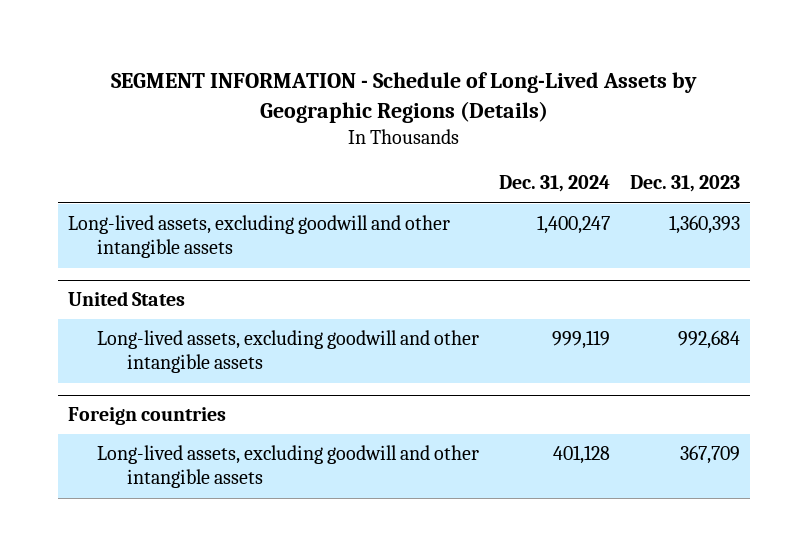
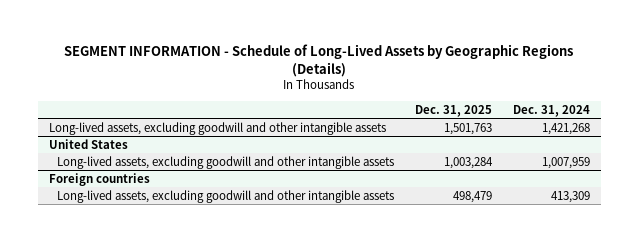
- | Dec. 31, 2024 | Dec. 31, 2023
+ | Dec. 31, 2025 | Dec. 31, 2024
- Long-lived assets, excluding goodwill and other intangible assets | 1,400,247 | 1,360,393
+ Long-lived assets, excluding goodwill and other intangible assets | 1,501,763 | 1,421,268
@ United States
- Long-lived assets, excluding goodwill and other intangible assets | 999,119 | 992,684
+ Long-lived assets, excluding goodwill and other intangible assets | 1,003,284 | 1,007,959
@ Foreign countries
- Long-lived assets, excluding goodwill and other intangible assets | 401,128 | 367,709
+ Long-lived assets, excluding goodwill and other intangible assets | 498,479 | 413,309

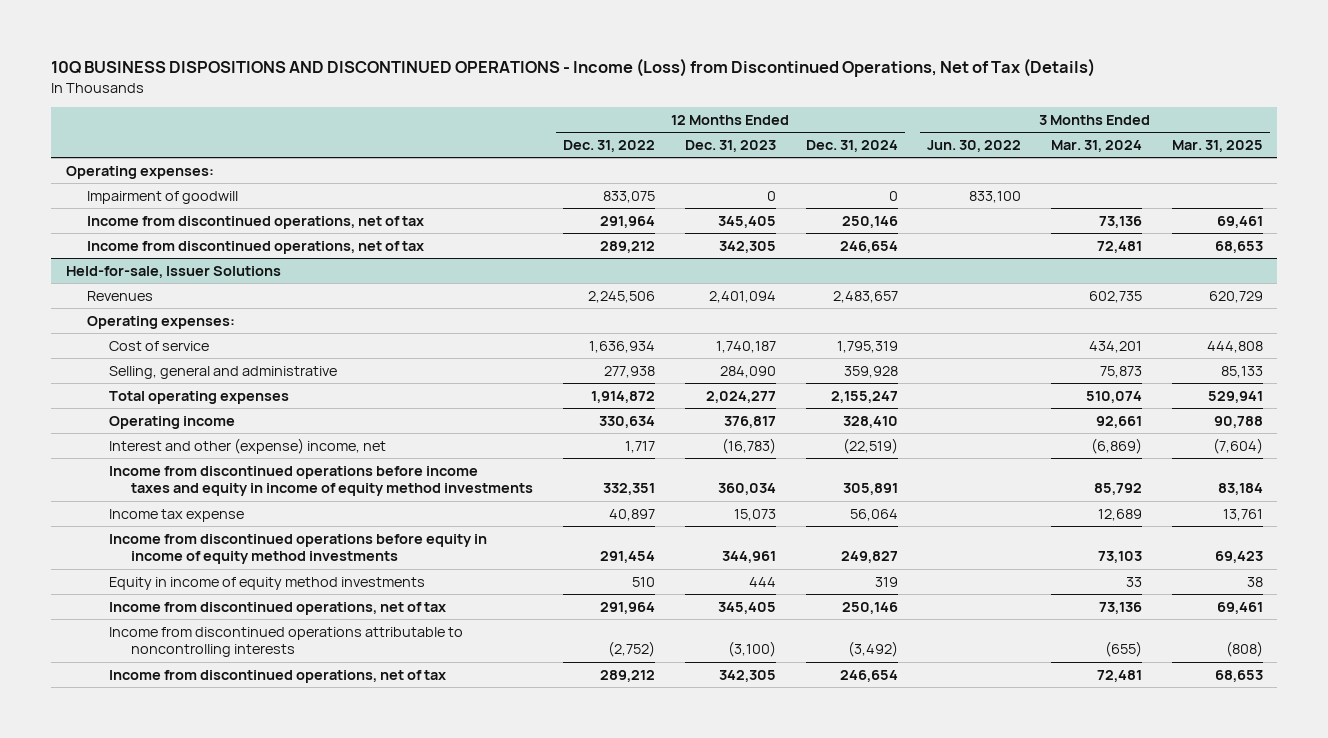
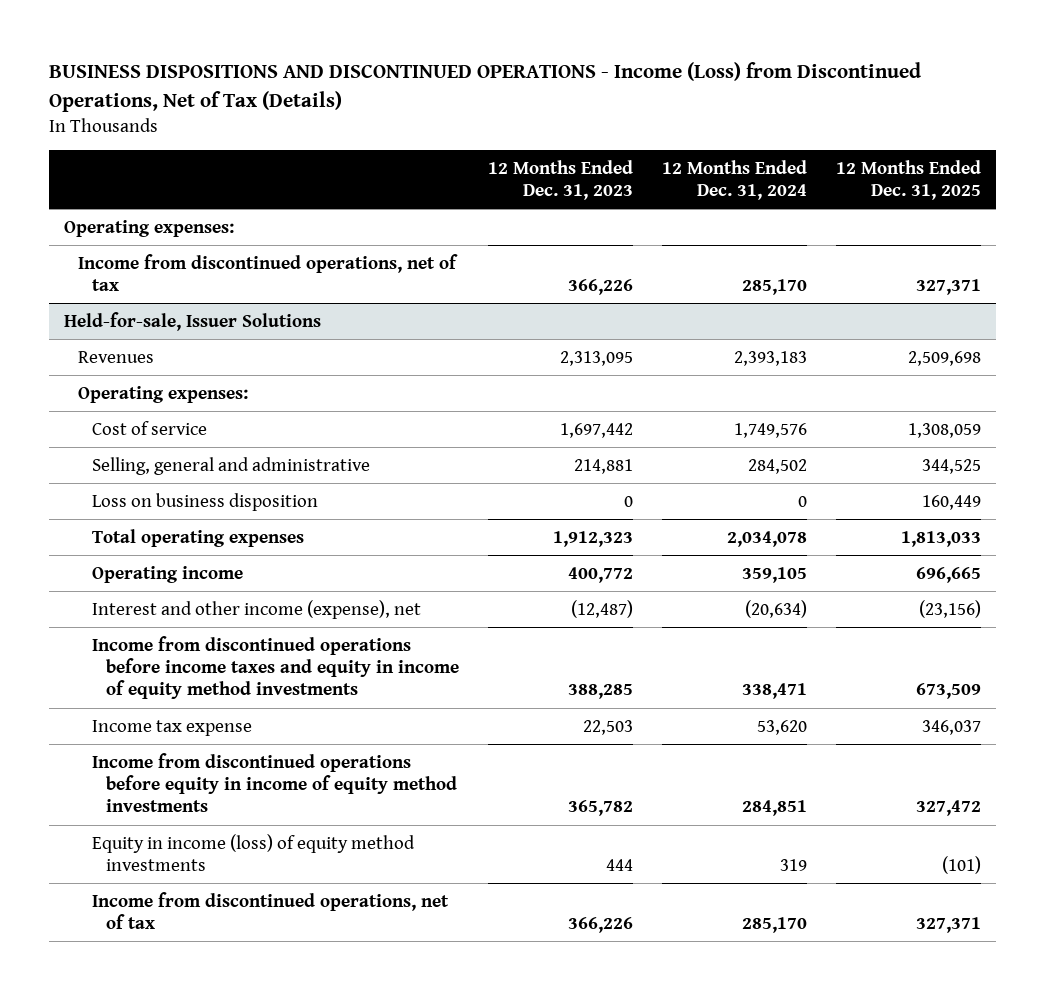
- 10Q BUSINESS DISPOSITIONS AND DISCONTINUED OPERATIONS - Income (Loss) from Discontinued Operations, Net of Tax (Details)
+ BUSINESS DISPOSITIONS AND DISCONTINUED OPERATIONS - Income (Loss) from Discontinued Operations, Net of Tax (Details)
- | 12 Months Ended Dec. 31, 2022 | 12 Months Ended Dec. 31, 2023 | 12 Months Ended Dec. 31, 2024 | 3 Months Ended Jun. 30, 2022 | 3 Months Ended Mar. 31, 2024 | 3 Months Ended Mar. 31, 2025
+ | 12 Months Ended Dec. 31, 2023 | 12 Months Ended Dec. 31, 2024 | 12 Months Ended Dec. 31, 2025
- Impairment of goodwill | 833,075 | 0 | 0 | 833,100 | |
- Income from discontinued operations, net of tax | 291,964 | 345,405 | 250,146 | | 73,136 | 69,461
- Income from discontinued operations, net of tax | 289,212 | 342,305 | 246,654 | | 72,481 | 68,653
+ Income from discontinued operations, net of tax | 366,226 | 285,170 | 327,371
@ Held-for-sale, Issuer Solutions
- Revenues | 2,245,506 | 2,401,094 | 2,483,657 | | 602,735 | 620,729
+ Revenues | 2,313,095 | 2,393,183 | 2,509,698
- Cost of service | 1,636,934 | 1,740,187 | 1,795,319 | | 434,201 | 444,808
- Selling, general and administrative | 277,938 | 284,090 | 359,928 | | 75,873 | 85,133
- Total operating expenses | 1,914,872 | 2,024,277 | 2,155,247 | | 510,074 | 529,941
- Operating income | 330,634 | 376,817 | 328,410 | | 92,661 | 90,788
- Interest and other (expense) income, net | 1,717 | (16,783) | (22,519) | | (6,869) | (7,604)
- Income from discontinued operations before income taxes and equity in income of equity method investments | 332,351 | 360,034 | 305,891 | | 85,792 | 83,184
- Income tax expense | 40,897 | 15,073 | 56,064 | | 12,689 | 13,761
- Income from discontinued operations before equity in income of equity method investments | 291,454 | 344,961 | 249,827 | | 73,103 | 69,423
- Equity in income of equity method investments | 510 | 444 | 319 | | 33 | 38
- Income from discontinued operations, net of tax | 291,964 | 345,405 | 250,146 | | 73,136 | 69,461
- Income from discontinued operations attributable to noncontrolling interests | (2,752) | (3,100) | (3,492) | | (655) | (808)
- Income from discontinued operations, net of tax | 289,212 | 342,305 | 246,654 | | 72,481 | 68,653
+ Cost of service | 1,697,442 | 1,749,576 | 1,308,059
+ Selling, general and administrative | 214,881 | 284,502 | 344,525
+ Loss on business disposition | 0 | 0 | 160,449
+ Total operating expenses | 1,912,323 | 2,034,078 | 1,813,033
+ Operating income | 400,772 | 359,105 | 696,665
+ Interest and other income (expense), net | (12,487) | (20,634) | (23,156)
+ Income from discontinued operations before income taxes and equity in income of equity method investments | 388,285 | 338,471 | 673,509
+ Income tax expense | 22,503 | 53,620 | 346,037
+ Income from discontinued operations before equity in income of equity method investments | 365,782 | 284,851 | 327,472
+ Equity in income (loss) of equity method investments | 444 | 319 | (101)
+ Income from discontinued operations, net of tax | 366,226 | 285,170 | 327,371

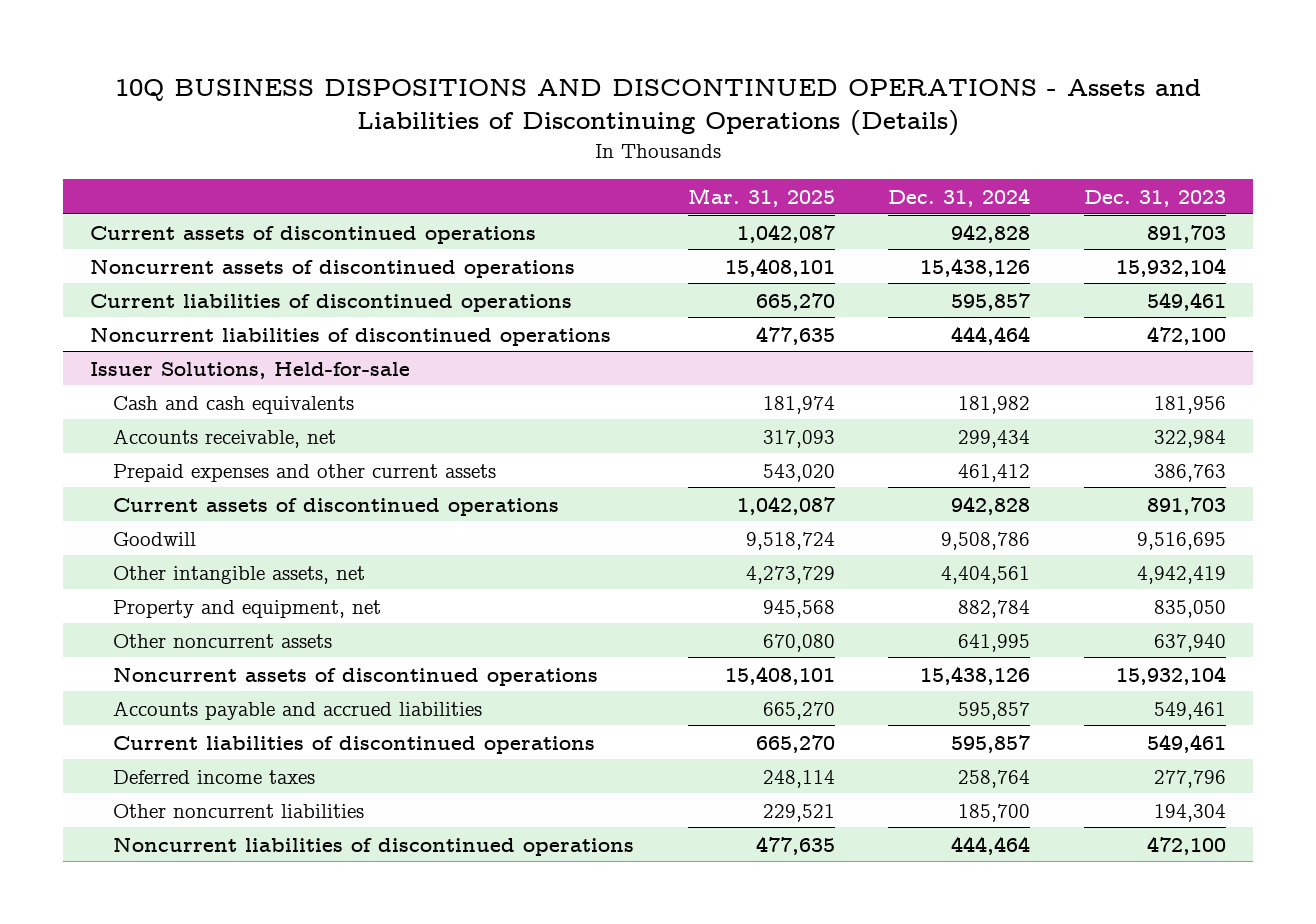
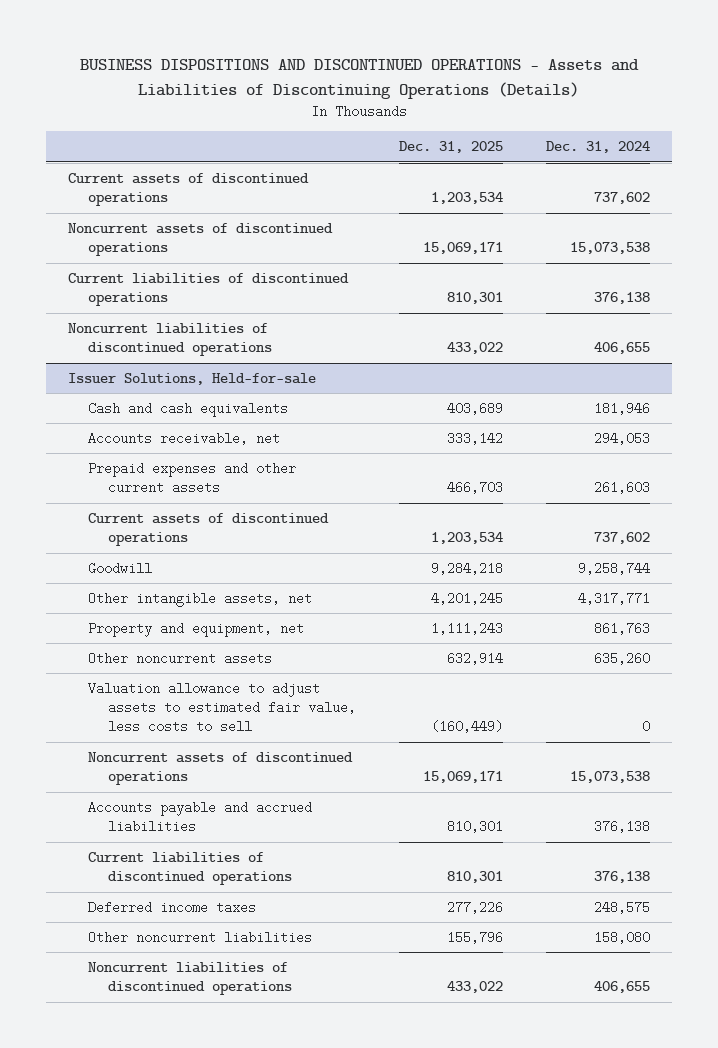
- 10Q BUSINESS DISPOSITIONS AND DISCONTINUED OPERATIONS - Assets and Liabilities of Discontinuing Operations (Details)
+ BUSINESS DISPOSITIONS AND DISCONTINUED OPERATIONS - Assets and Liabilities of Discontinuing Operations (Details)
- | Mar. 31, 2025 | Dec. 31, 2024 | Dec. 31, 2023
+ | Dec. 31, 2025 | Dec. 31, 2024
- Current assets of discontinued operations | 1,042,087 | 942,828 | 891,703
- Noncurrent assets of discontinued operations | 15,408,101 | 15,438,126 | 15,932,104
- Current liabilities of discontinued operations | 665,270 | 595,857 | 549,461
- Noncurrent liabilities of discontinued operations | 477,635 | 444,464 | 472,100
+ Current assets of discontinued operations | 1,203,534 | 737,602
+ Noncurrent assets of discontinued operations | 15,069,171 | 15,073,538
+ Current liabilities of discontinued operations | 810,301 | 376,138
+ Noncurrent liabilities of discontinued operations | 433,022 | 406,655
@ Issuer Solutions, Held-for-sale
- Cash and cash equivalents | 181,974 | 181,982 | 181,956
- Accounts receivable, net | 317,093 | 299,434 | 322,984
- Prepaid expenses and other current assets | 543,020 | 461,412 | 386,763
- Current assets of discontinued operations | 1,042,087 | 942,828 | 891,703
- Goodwill | 9,518,724 | 9,508,786 | 9,516,695
- Other intangible assets, net | 4,273,729 | 4,404,561 | 4,942,419
- Property and equipment, net | 945,568 | 882,784 | 835,050
- Other noncurrent assets | 670,080 | 641,995 | 637,940
- Noncurrent assets of discontinued operations | 15,408,101 | 15,438,126 | 15,932,104
- Accounts payable and accrued liabilities | 665,270 | 595,857 | 549,461
- Current liabilities of discontinued operations | 665,270 | 595,857 | 549,461
- Deferred income taxes | 248,114 | 258,764 | 277,796
- Other noncurrent liabilities | 229,521 | 185,700 | 194,304
- Noncurrent liabilities of discontinued operations | 477,635 | 444,464 | 472,100
+ Cash and cash equivalents | 403,689 | 181,946
+ Accounts receivable, net | 333,142 | 294,053
+ Prepaid expenses and other current assets | 466,703 | 261,603
+ Current assets of discontinued operations | 1,203,534 | 737,602
+ Goodwill | 9,284,218 | 9,258,744
+ Other intangible assets, net | 4,201,245 | 4,317,771
+ Property and equipment, net | 1,111,243 | 861,763
+ Other noncurrent assets | 632,914 | 635,260
+ Valuation allowance to adjust assets to estimated fair value, less costs to sell | (160,449) | 0
+ Noncurrent assets of discontinued operations | 15,069,171 | 15,073,538
+ Accounts payable and accrued liabilities | 810,301 | 376,138
+ Current liabilities of discontinued operations | 810,301 | 376,138
+ Deferred income taxes | 277,226 | 248,575
+ Other noncurrent liabilities | 155,796 | 158,080
+ Noncurrent liabilities of discontinued operations | 433,022 | 406,655

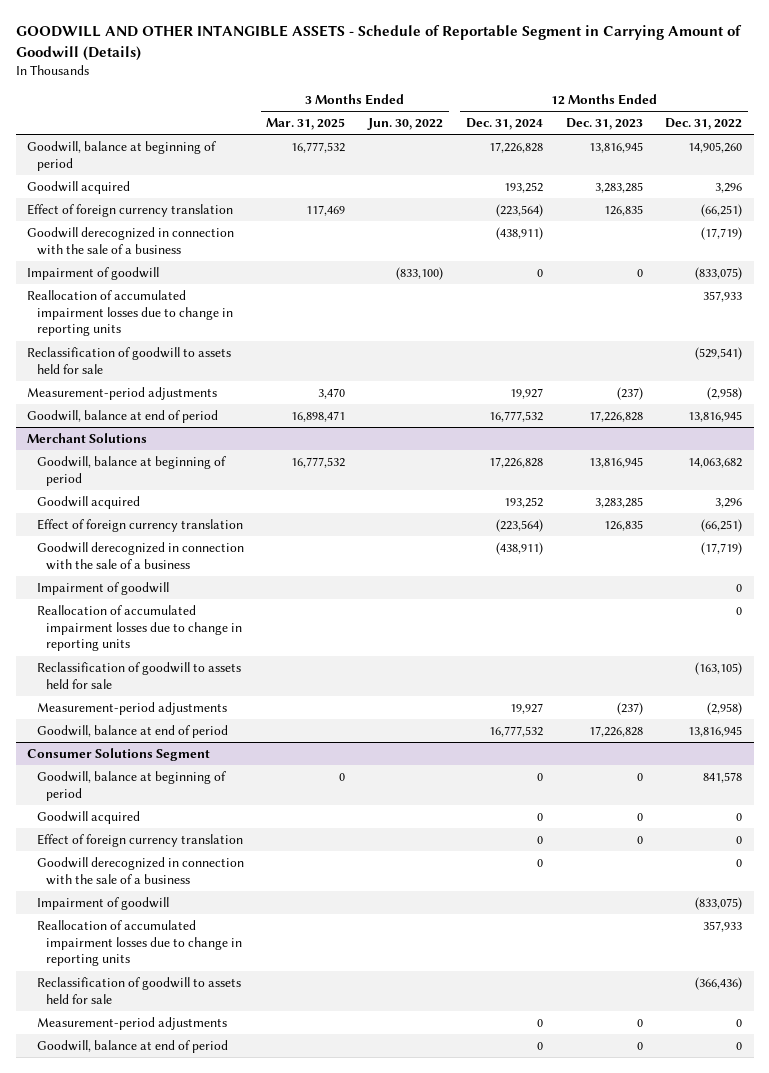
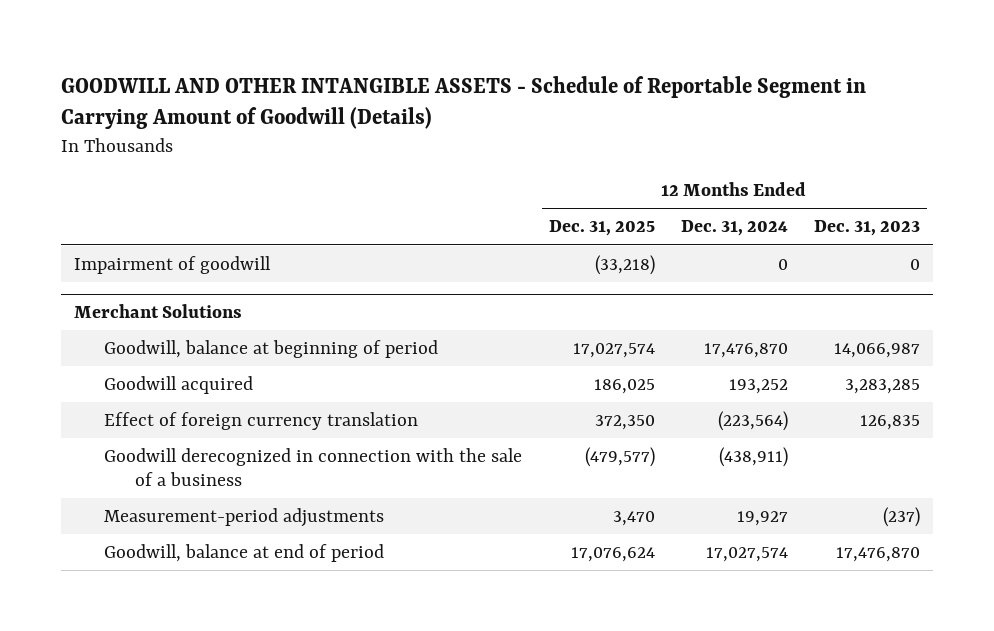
- | 3 Months Ended Mar. 31, 2025 | 3 Months Ended Jun. 30, 2022 | 12 Months Ended Dec. 31, 2024 | 12 Months Ended Dec. 31, 2023 | 12 Months Ended Dec. 31, 2022
+ | 12 Months Ended Dec. 31, 2025 | 12 Months Ended Dec. 31, 2024 | 12 Months Ended Dec. 31, 2023
- Goodwill, balance at beginning of period | 16,777,532 | | 17,226,828 | 13,816,945 | 14,905,260
- Goodwill acquired | | | 193,252 | 3,283,285 | 3,296
- Effect of foreign currency translation | 117,469 | | (223,564) | 126,835 | (66,251)
- Goodwill derecognized in connection with the sale of a business | | | (438,911) | | (17,719)
- Reallocation of accumulated impairment losses due to change in reporting units | | | | | 357,933
- Reclassification of goodwill to assets held for sale | | | | | (529,541)
- Measurement-period adjustments | 3,470 | | 19,927 | (237) | (2,958)
- Goodwill, balance at end of period | 16,898,471 | | 16,777,532 | 17,226,828 | 13,816,945
@ Merchant Solutions
- Goodwill, balance at beginning of period | 16,777,532 | | 17,226,828 | 13,816,945 | 14,063,682
+ Goodwill, balance at beginning of period | 17,027,574 | 17,476,870 | 14,066,987
- Impairment of goodwill | | | | | 0
- Reallocation of accumulated impairment losses due to change in reporting units | | | | | 0
- Reclassification of goodwill to assets held for sale | | | | | (163,105)
- Goodwill, balance at end of period | | | 16,777,532 | 17,226,828 | 13,816,945
- Consumer Solutions Segment
- Goodwill, balance at beginning of period | 0 | | 0 | 0 | 841,578
- Goodwill acquired | | | 0 | 0 | 0
- Effect of foreign currency translation | | | 0 | 0 | 0
- Goodwill derecognized in connection with the sale of a business | | | 0 | | 0
- Impairment of goodwill | | | | | (833,075)
- Reallocation of accumulated impairment losses due to change in reporting units | | | | | 357,933
- Reclassification of goodwill to assets held for sale | | | | | (366,436)
- Measurement-period adjustments | | | 0 | 0 | 0
- Goodwill, balance at end of period | | | 0 | 0 | 0
@ Merchant Solutions
+ Goodwill, balance at end of period | 17,076,624 | 17,027,574 | 17,476,870

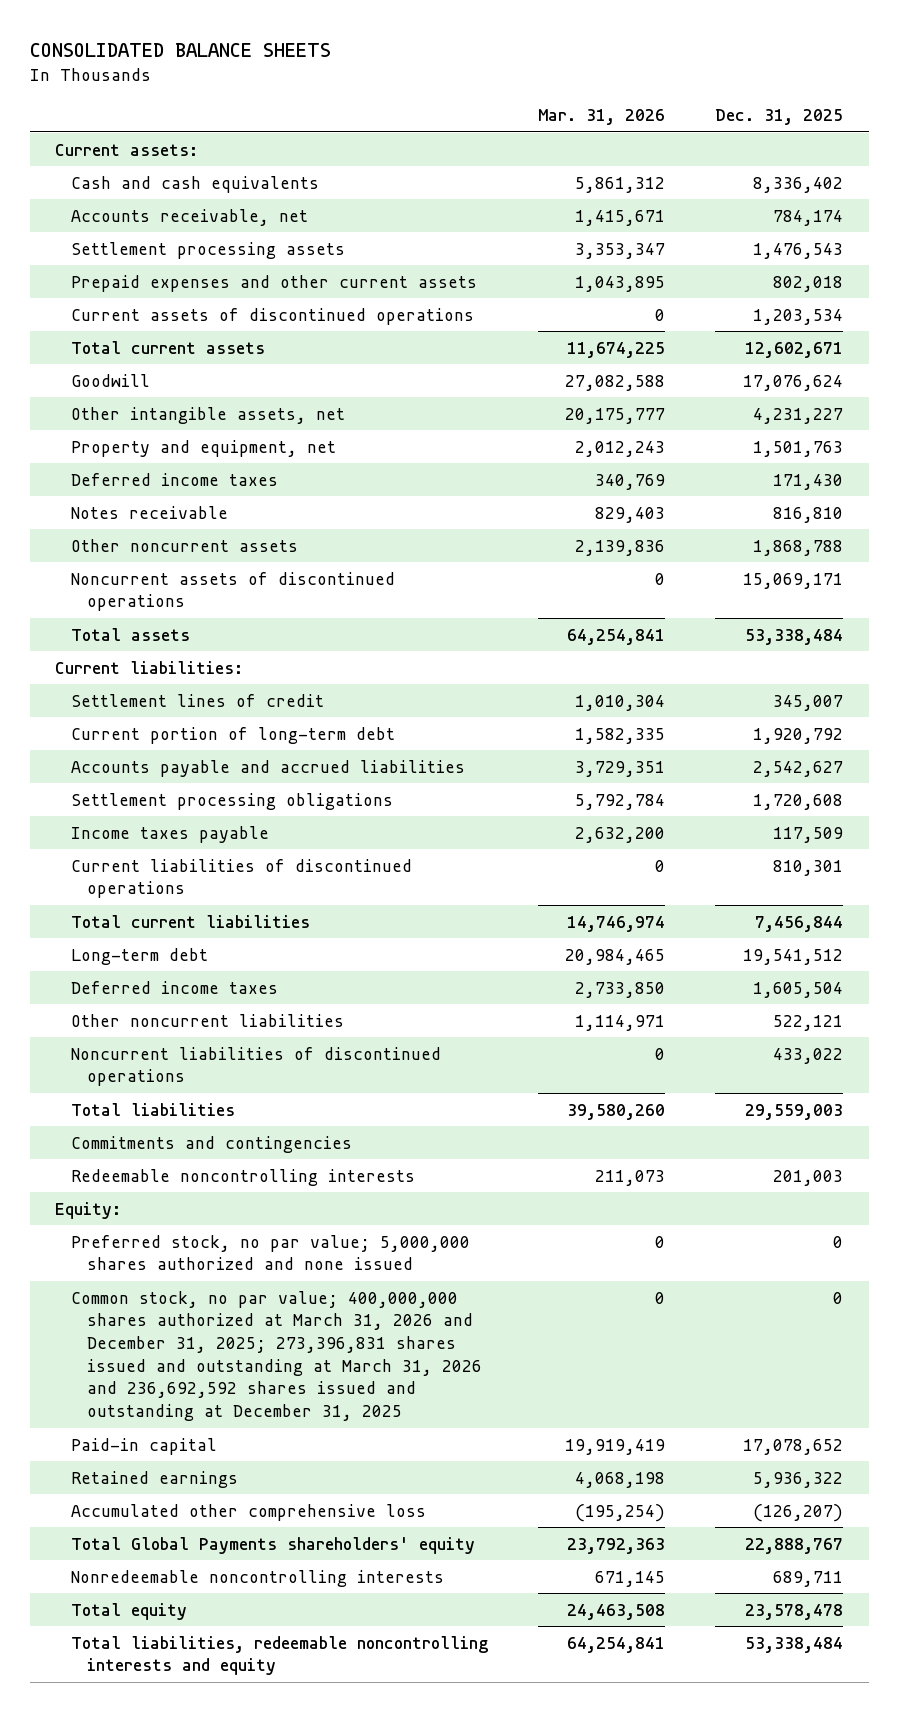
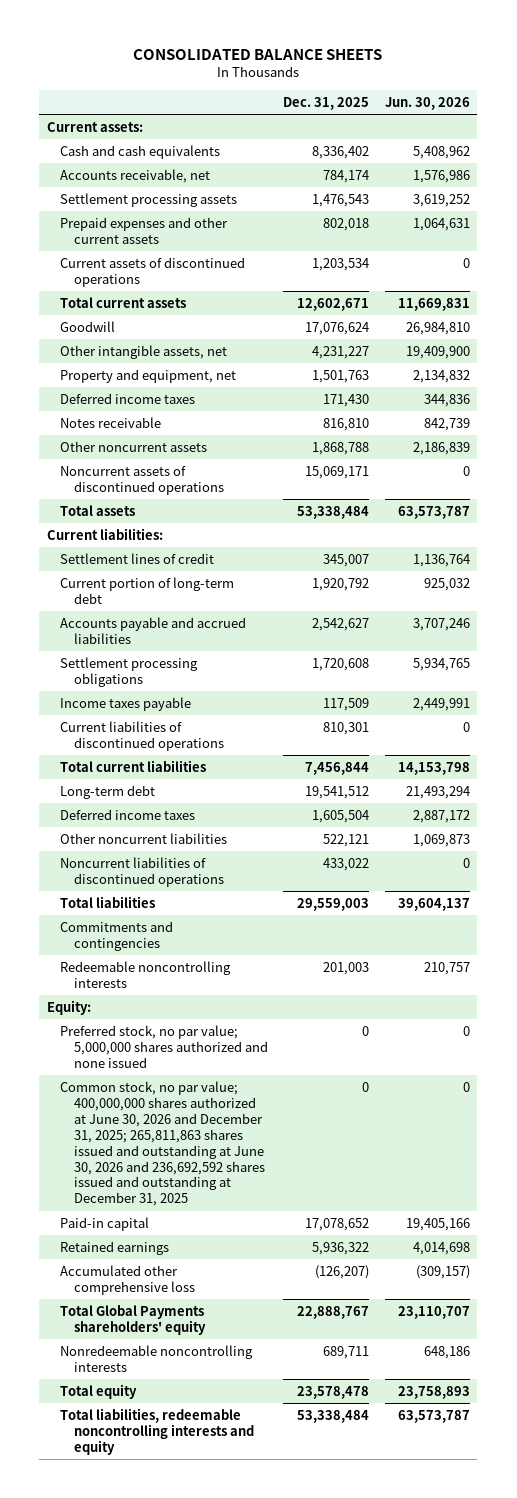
- | Mar. 31, 2026 | Dec. 31, 2025
+ | Dec. 31, 2025 | Jun. 30, 2026
- Common stock, no par value; 400,000,000 shares authorized at March 31, 2026 and December 31, 2025; 273,396,831 shares issued and outstanding at March 31, 2026 and 236,692,592 shares issued and outstanding at December 31, 2025 | 0 | 0
+ Common stock, no par value; 400,000,000 shares authorized at June 30, 2026 and December 31, 2025; 265,811,863 shares issued and outstanding at June 30, 2026 and 236,692,592 shares issued and outstanding at December 31, 2025 | 0 | 0

